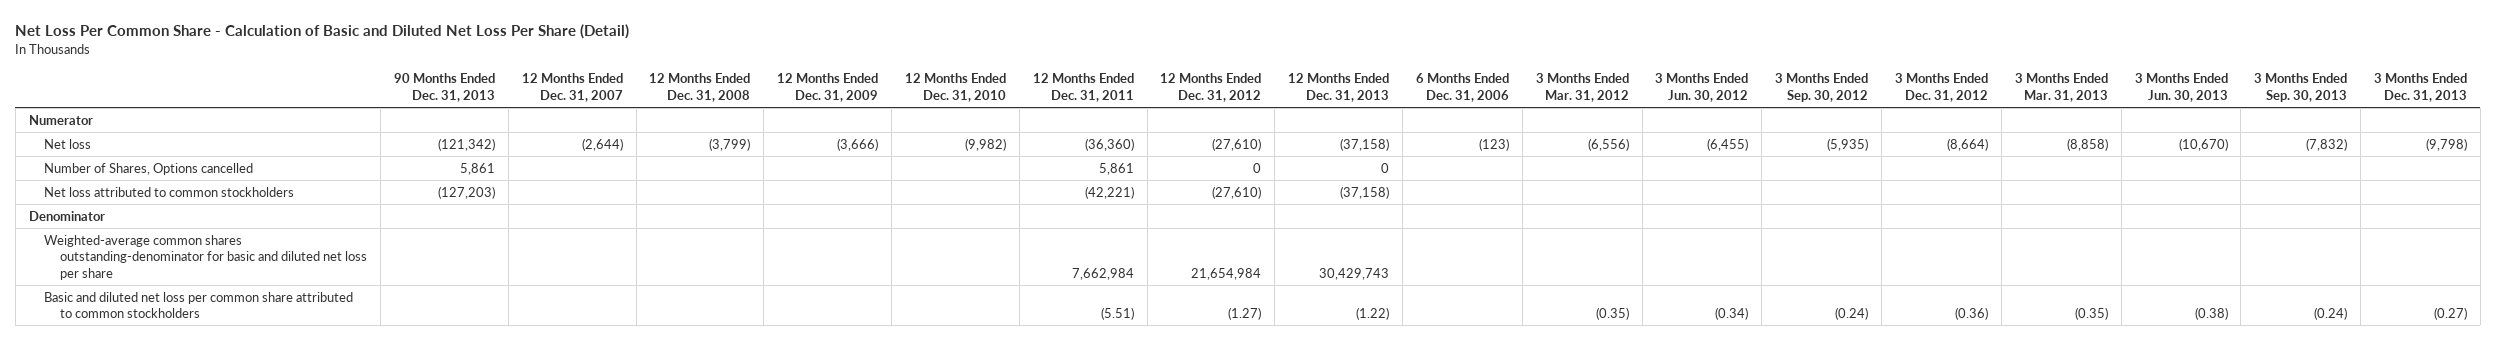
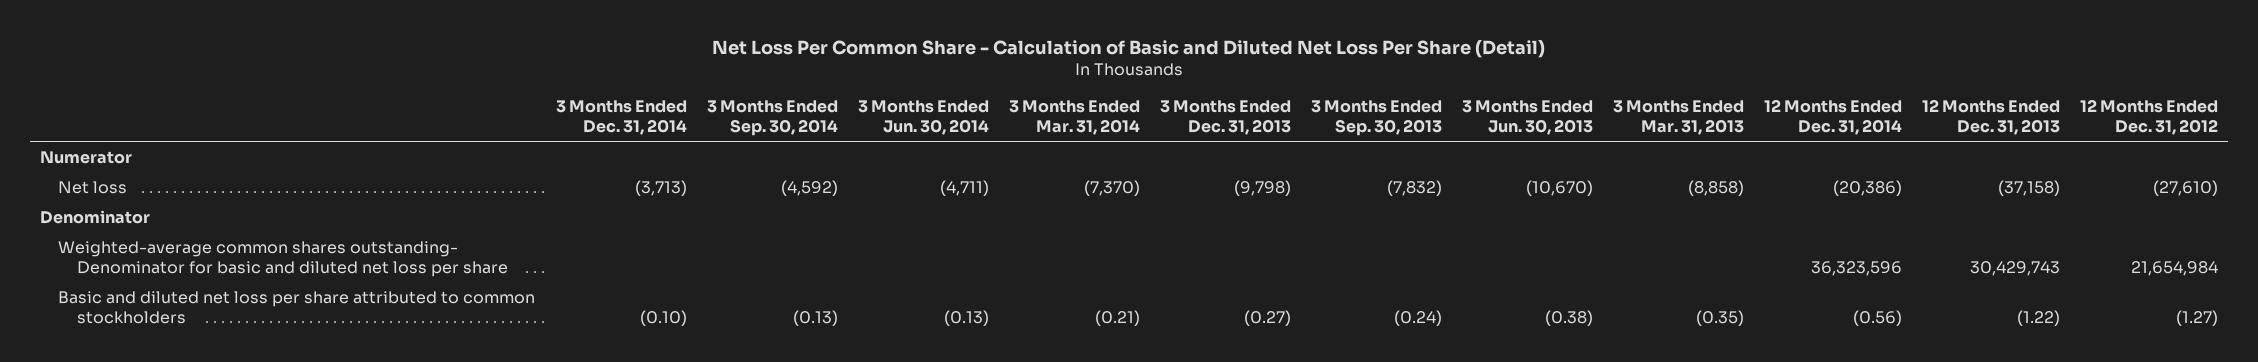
- | 90 Months Ended Dec. 31, 2013 | 12 Months Ended Dec. 31, 2007 | 12 Months Ended Dec. 31, 2008 | 12 Months Ended Dec. 31, 2009 | 12 Months Ended Dec. 31, 2010 | 12 Months Ended Dec. 31, 2011 | 12 Months Ended Dec. 31, 2012 | 12 Months Ended Dec. 31, 2013 | 6 Months Ended Dec. 31, 2006 | 3 Months Ended Mar. 31, 2012 | 3 Months Ended Jun. 30, 2012 | 3 Months Ended Sep. 30, 2012 | 3 Months Ended Dec. 31, 2012 | 3 Months Ended Mar. 31, 2013 | 3 Months Ended Jun. 30, 2013 | 3 Months Ended Sep. 30, 2013 | 3 Months Ended Dec. 31, 2013
+ | 3 Months Ended Dec. 31, 2014 | 3 Months Ended Sep. 30, 2014 | 3 Months Ended Jun. 30, 2014 | 3 Months Ended Mar. 31, 2014 | 3 Months Ended Dec. 31, 2013 | 3 Months Ended Sep. 30, 2013 | 3 Months Ended Jun. 30, 2013 | 3 Months Ended Mar. 31, 2013 | 12 Months Ended Dec. 31, 2014 | 12 Months Ended Dec. 31, 2013 | 12 Months Ended Dec. 31, 2012
- Number of Shares, Options cancelled | 5,861 | | | | | 5,861 | 0 | 0 | | | | | | | | |
- Net loss attributed to common stockholders | (127,203) | | | | | (42,221) | (27,610) | (37,158) | | | | | | | | |
- Weighted-average common shares outstanding-denominator for basic and diluted net loss per share | | | | | | 7,662,984 | 21,654,984 | 30,429,743 | | | | | | | | |
- Basic and diluted net loss per common share attributed to common stockholders | | | | | | (5.51) | (1.27) | (1.22) | | (0.35) | (0.34) | (0.24) | (0.36) | (0.35) | (0.38) | (0.24) | (0.27)
+ Weighted-average common shares outstanding- Denominator for basic and diluted net loss per share | | | | | | | | | 36,323,596 | 30,429,743 | 21,654,984
+ Basic and diluted net loss per share attributed to common stockholders | (0.10) | (0.13) | (0.13) | (0.21) | (0.27) | (0.24) | (0.38) | (0.35) | (0.56) | (1.22) | (1.27)

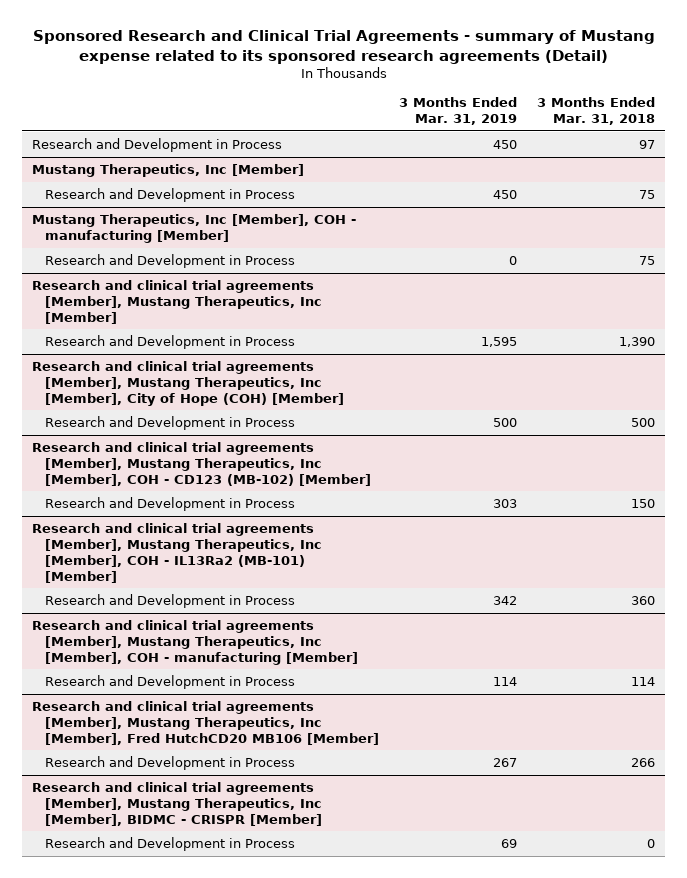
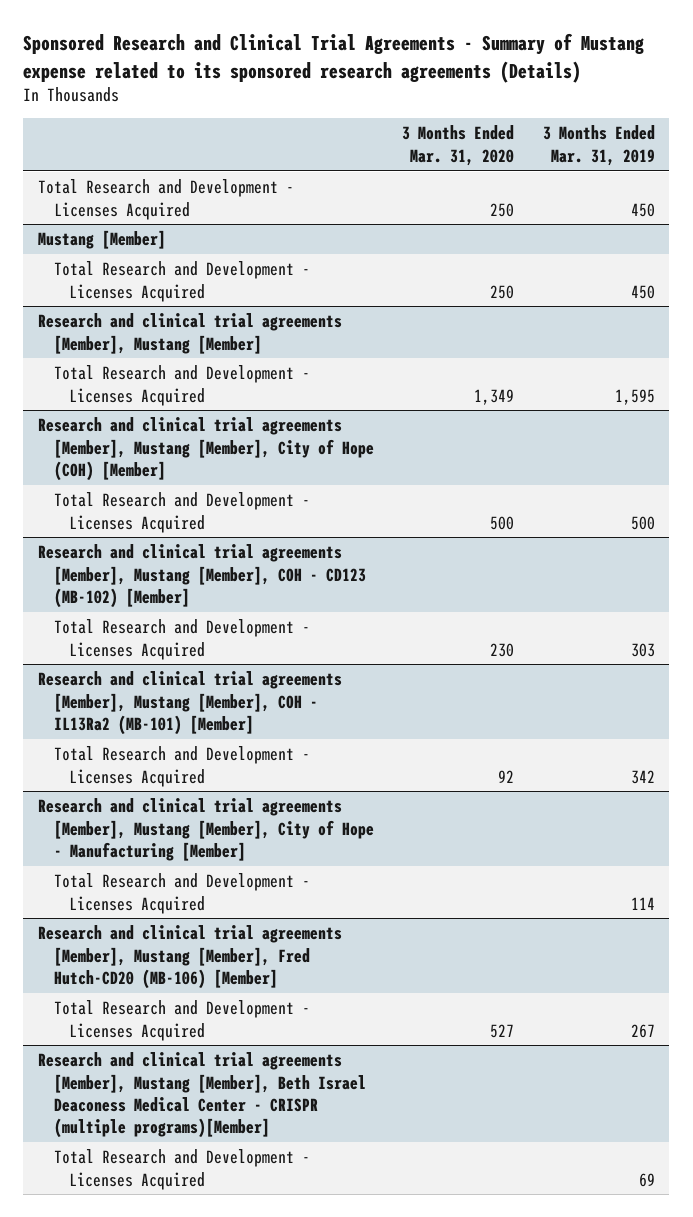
- Sponsored Research and Clinical Trial Agreements - summary of Mustang expense related to its sponsored research agreements (Detail)
+ Sponsored Research and Clinical Trial Agreements - Summary of Mustang expense related to its sponsored research agreements (Details)
- | 3 Months Ended Mar. 31, 2019 | 3 Months Ended Mar. 31, 2018
+ | 3 Months Ended Mar. 31, 2020 | 3 Months Ended Mar. 31, 2019
- Research and Development in Process | 450 | 97
- Mustang Therapeutics, Inc [Member]
- Research and Development in Process | 450 | 75
- Mustang Therapeutics, Inc [Member], COH - manufacturing [Member]
- Research and Development in Process | 0 | 75
- Research and clinical trial agreements [Member], Mustang Therapeutics, Inc [Member]
- Research and Development in Process | 1,595 | 1,390
- Research and clinical trial agreements [Member], Mustang Therapeutics, Inc [Member], City of Hope (COH) [Member]
- Research and Development in Process | 500 | 500
- Research and clinical trial agreements [Member], Mustang Therapeutics, Inc [Member], COH - CD123 (MB-102) [Member]
- Research and Development in Process | 303 | 150
- Research and clinical trial agreements [Member], Mustang Therapeutics, Inc [Member], COH - IL13Ra2 (MB-101) [Member]
- Research and Development in Process | 342 | 360
- Research and clinical trial agreements [Member], Mustang Therapeutics, Inc [Member], COH - manufacturing [Member]
- Research and Development in Process | 114 | 114
- Research and clinical trial agreements [Member], Mustang Therapeutics, Inc [Member], Fred HutchCD20 MB106 [Member]
- Research and Development in Process | 267 | 266
- Research and clinical trial agreements [Member], Mustang Therapeutics, Inc [Member], BIDMC - CRISPR [Member]
- Research and Development in Process | 69 | 0
+ Total Research and Development - Licenses Acquired | 250 | 450
+ Mustang [Member]
+ Total Research and Development - Licenses Acquired | 250 | 450
+ Research and clinical trial agreements [Member], Mustang [Member]
+ Total Research and Development - Licenses Acquired | 1,349 | 1,595
+ Research and clinical trial agreements [Member], Mustang [Member], City of Hope (COH) [Member]
+ Total Research and Development - Licenses Acquired | 500 | 500
+ Research and clinical trial agreements [Member], Mustang [Member], COH - CD123 (MB-102) [Member]
+ Total Research and Development - Licenses Acquired | 230 | 303
+ Research and clinical trial agreements [Member], Mustang [Member], COH - IL13Ra2 (MB-101) [Member]
+ Total Research and Development - Licenses Acquired | 92 | 342
+ Research and clinical trial agreements [Member], Mustang [Member], City of Hope - Manufacturing [Member]
+ Total Research and Development - Licenses Acquired | | 114
+ Research and clinical trial agreements [Member], Mustang [Member], Fred Hutch-CD20 (MB-106) [Member]
+ Total Research and Development - Licenses Acquired | 527 | 267
+ Research and clinical trial agreements [Member], Mustang [Member], Beth Israel Deaconess Medical Center - CRISPR (multiple programs)[Member]
+ Total Research and Development - Licenses Acquired | | 69

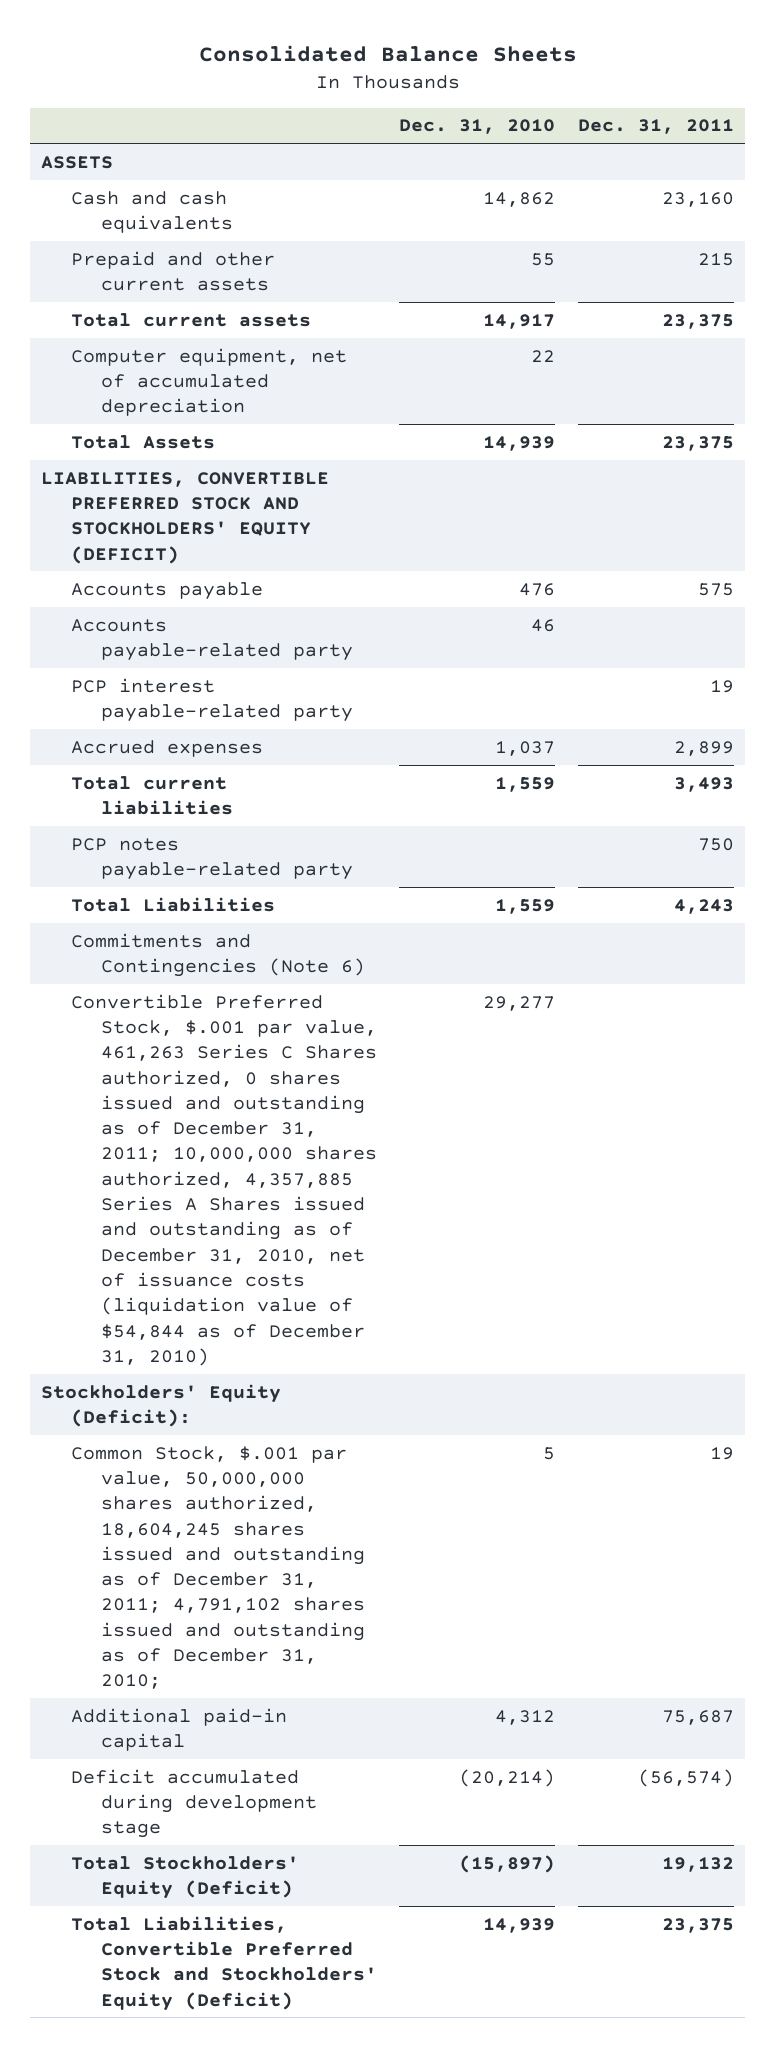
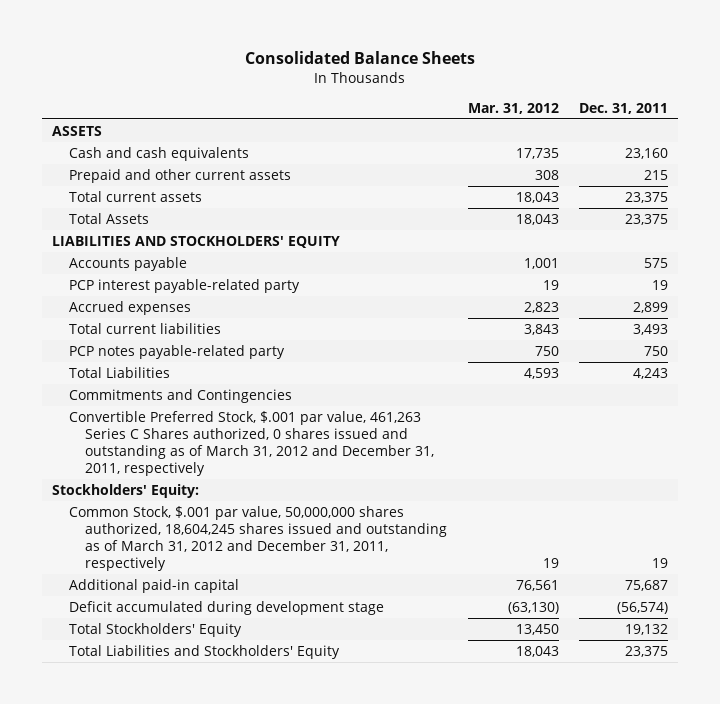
- | Dec. 31, 2010 | Dec. 31, 2011
+ | Mar. 31, 2012 | Dec. 31, 2011
- Computer equipment, net of accumulated depreciation | 22 |
- LIABILITIES, CONVERTIBLE PREFERRED STOCK AND STOCKHOLDERS' EQUITY (DEFICIT)
+ LIABILITIES AND STOCKHOLDERS' EQUITY
- Accounts payable-related party | 46 |
- Commitments and Contingencies (Note 6)
- Convertible Preferred Stock, $.001 par value, 461,263 Series C Shares authorized, 0 shares issued and outstanding as of December 31, 2011; 10,000,000 shares authorized, 4,357,885 Series A Shares issued and outstanding as of December 31, 2010, net of issuance costs (liquidation value of $54,844 as of December 31, 2010) | 29,277 |
- Stockholders' Equity (Deficit):
- Common Stock, $.001 par value, 50,000,000 shares authorized, 18,604,245 shares issued and outstanding as of December 31, 2011; 4,791,102 shares issued and outstanding as of December 31, 2010; | 5 | 19
+ Commitments and Contingencies
+ Convertible Preferred Stock, $.001 par value, 461,263 Series C Shares authorized, 0 shares issued and outstanding as of March 31, 2012 and December 31, 2011, respectively
+ Stockholders' Equity:
+ Common Stock, $.001 par value, 50,000,000 shares authorized, 18,604,245 shares issued and outstanding as of March 31, 2012 and December 31, 2011, respectively | 19 | 19
- Total Stockholders' Equity (Deficit) | (15,897) | 19,132
- Total Liabilities, Convertible Preferred Stock and Stockholders' Equity (Deficit) | 14,939 | 23,375
+ Total Stockholders' Equity | 13,450 | 19,132
+ Total Liabilities and Stockholders' Equity | 18,043 | 23,375

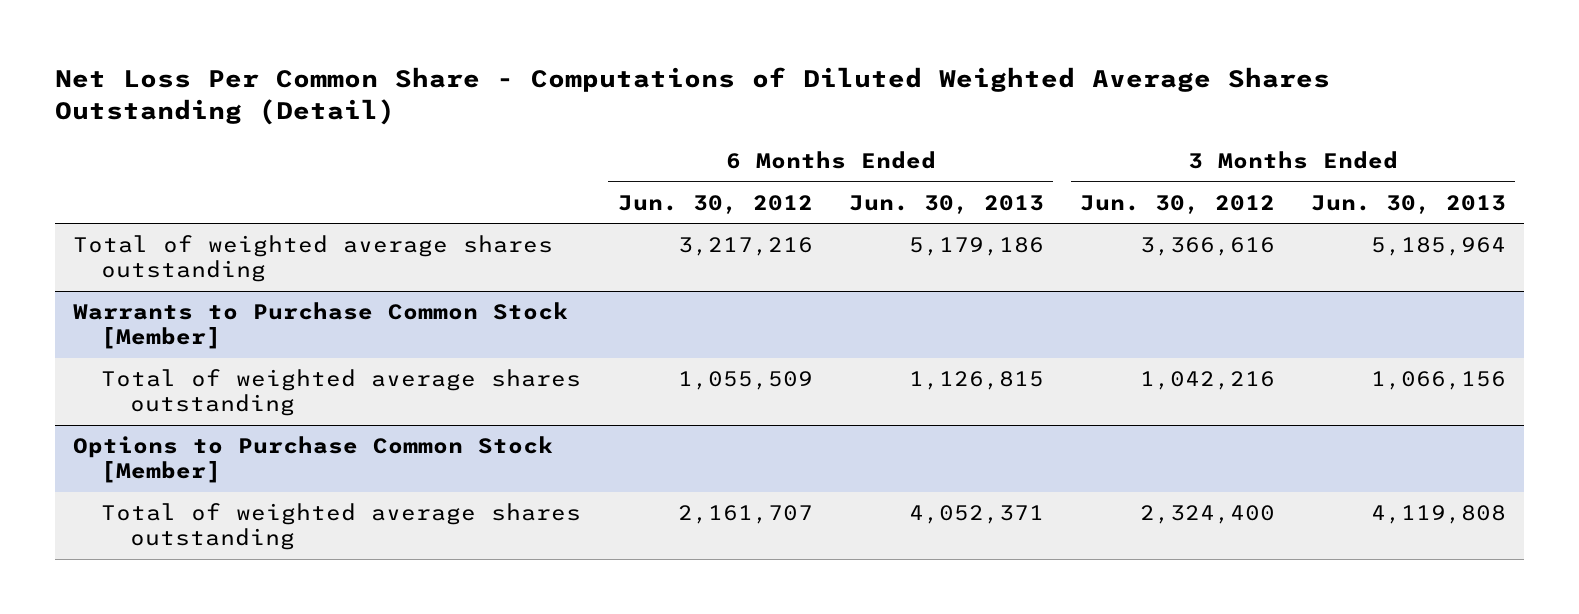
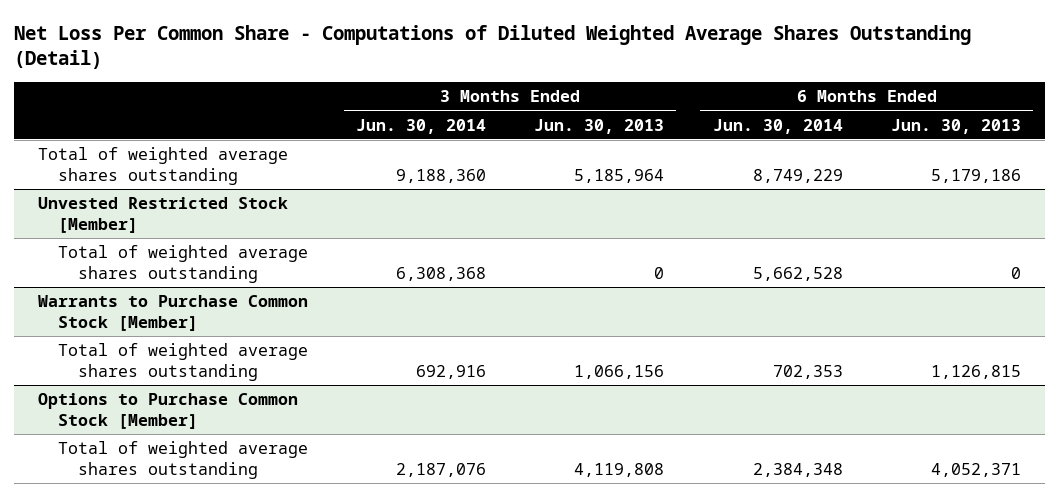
- | 6 Months Ended Jun. 30, 2012 | 6 Months Ended Jun. 30, 2013 | 3 Months Ended Jun. 30, 2012 | 3 Months Ended Jun. 30, 2013
+ | 3 Months Ended Jun. 30, 2014 | 3 Months Ended Jun. 30, 2013 | 6 Months Ended Jun. 30, 2014 | 6 Months Ended Jun. 30, 2013
+ Unvested Restricted Stock [Member]
+ Total of weighted average shares outstanding | 6,308,368 | 0 | 5,662,528 | 0

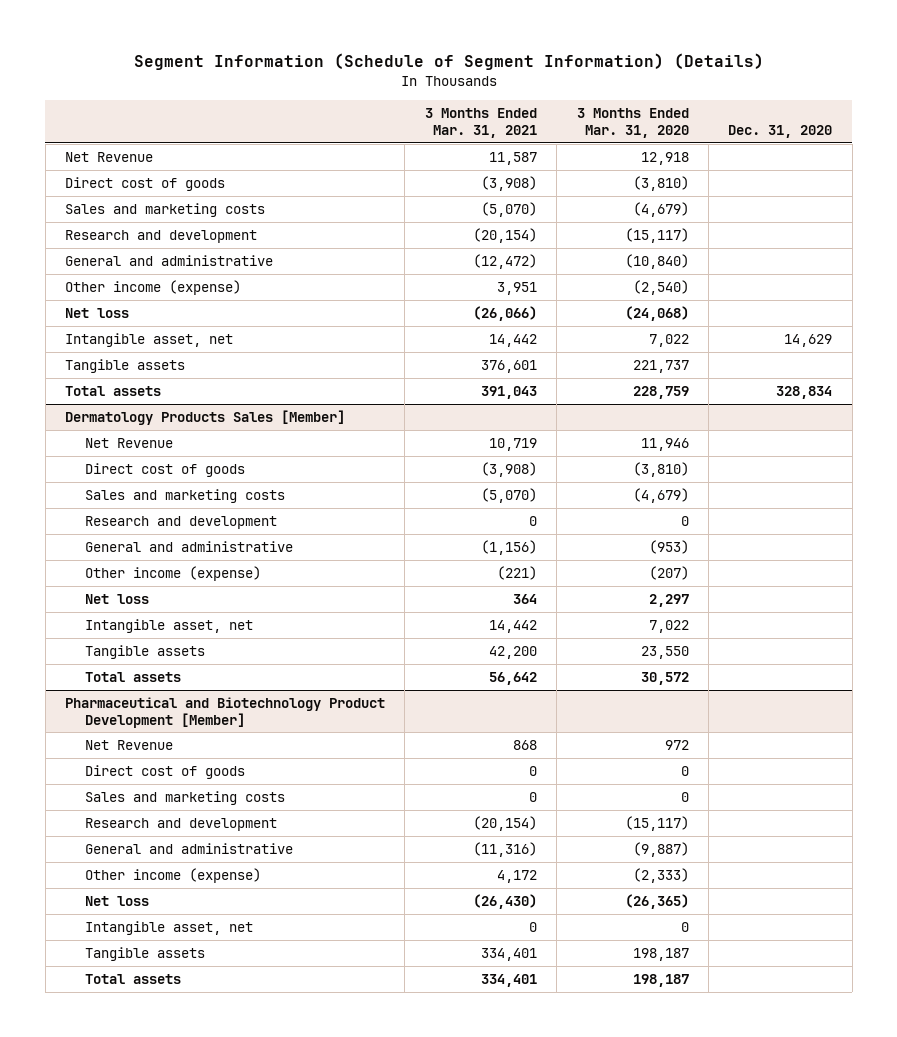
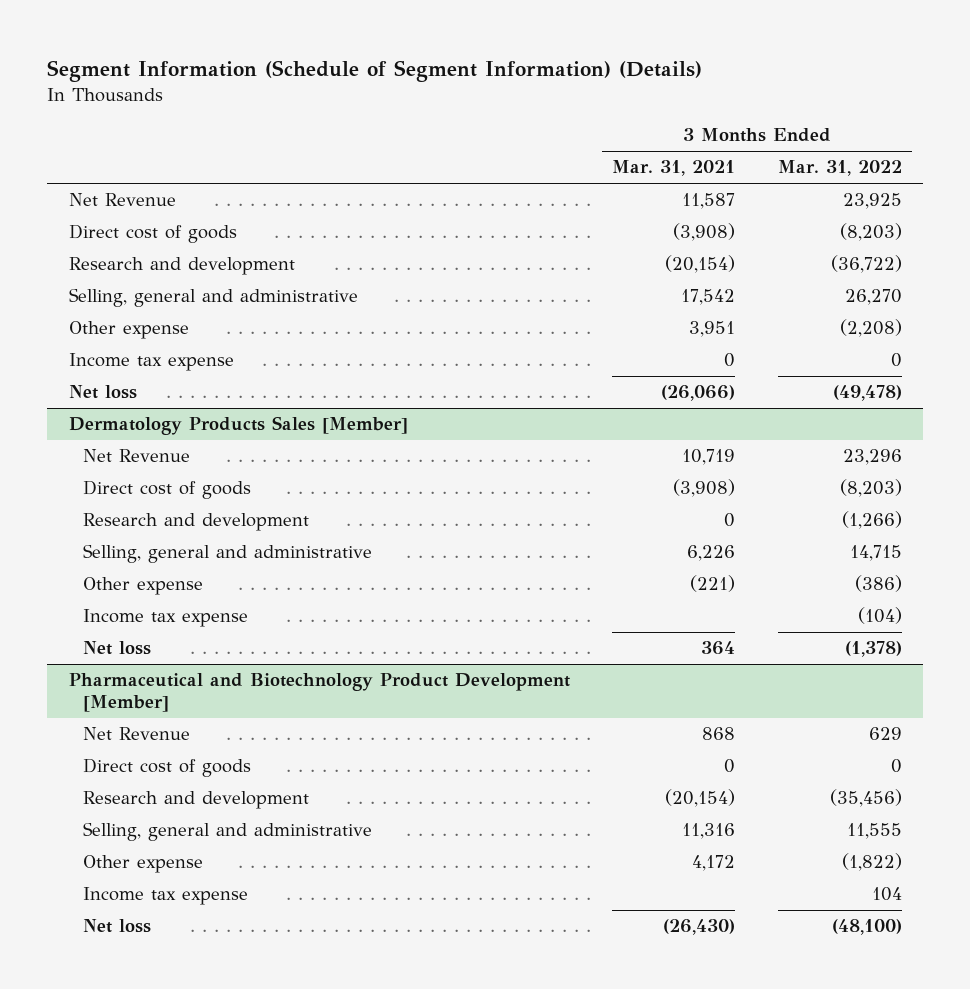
- | 3 Months Ended Mar. 31, 2021 | 3 Months Ended Mar. 31, 2020 | Dec. 31, 2020
+ | 3 Months Ended Mar. 31, 2021 | 3 Months Ended Mar. 31, 2022
- Sales and marketing costs | (5,070) | (4,679) |
- General and administrative | (12,472) | (10,840) |
- Other income (expense) | 3,951 | (2,540) |
+ Selling, general and administrative | 17,542 | 26,270
+ Other expense | 3,951 | (2,208)
+ Income tax expense | 0 | 0
- Intangible asset, net | 14,442 | 7,022 | 14,629
- Tangible assets | 376,601 | 221,737 |
- Total assets | 391,043 | 228,759 | 328,834
@ Dermatology Products Sales [Member]
- Sales and marketing costs | (5,070) | (4,679) |
- General and administrative | (1,156) | (953) |
- Other income (expense) | (221) | (207) |
+ Selling, general and administrative | 6,226 | 14,715
+ Other expense | (221) | (386)
+ Income tax expense | | (104)
- Intangible asset, net | 14,442 | 7,022 |
- Tangible assets | 42,200 | 23,550 |
- Total assets | 56,642 | 30,572 |
@ Pharmaceutical and Biotechnology Product Development [Member]
- Sales and marketing costs | 0 | 0 |
- General and administrative | (11,316) | (9,887) |
- Other income (expense) | 4,172 | (2,333) |
+ Selling, general and administrative | 11,316 | 11,555
+ Other expense | 4,172 | (1,822)
+ Income tax expense | | 104
- Intangible asset, net | 0 | 0 |
- Tangible assets | 334,401 | 198,187 |
- Total assets | 334,401 | 198,187 |

